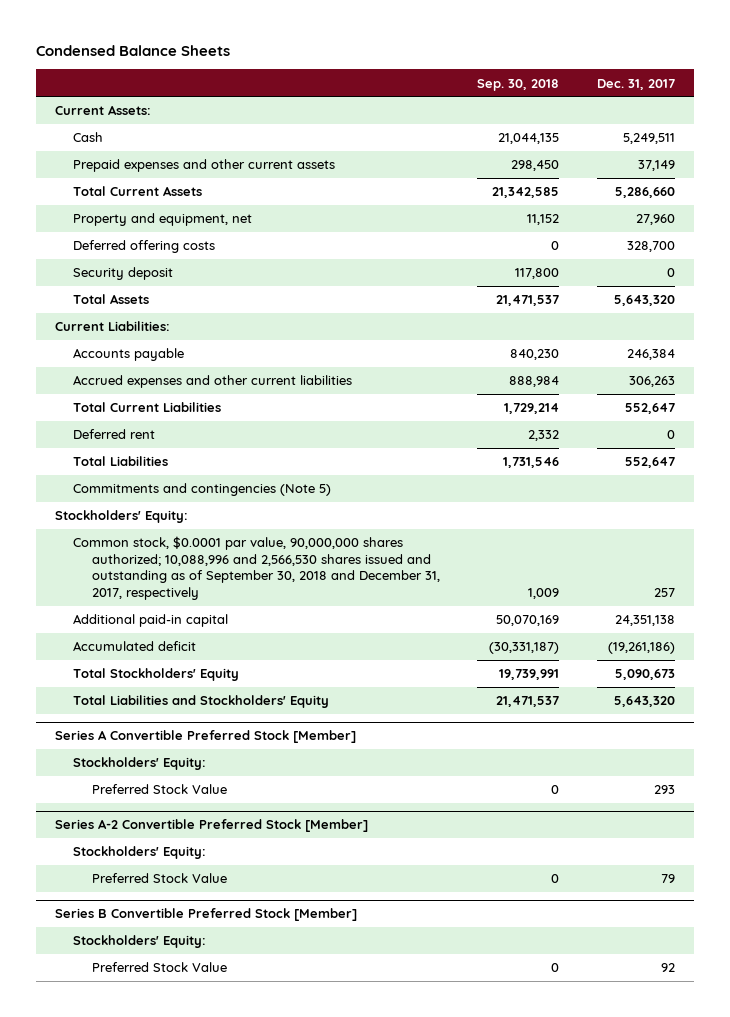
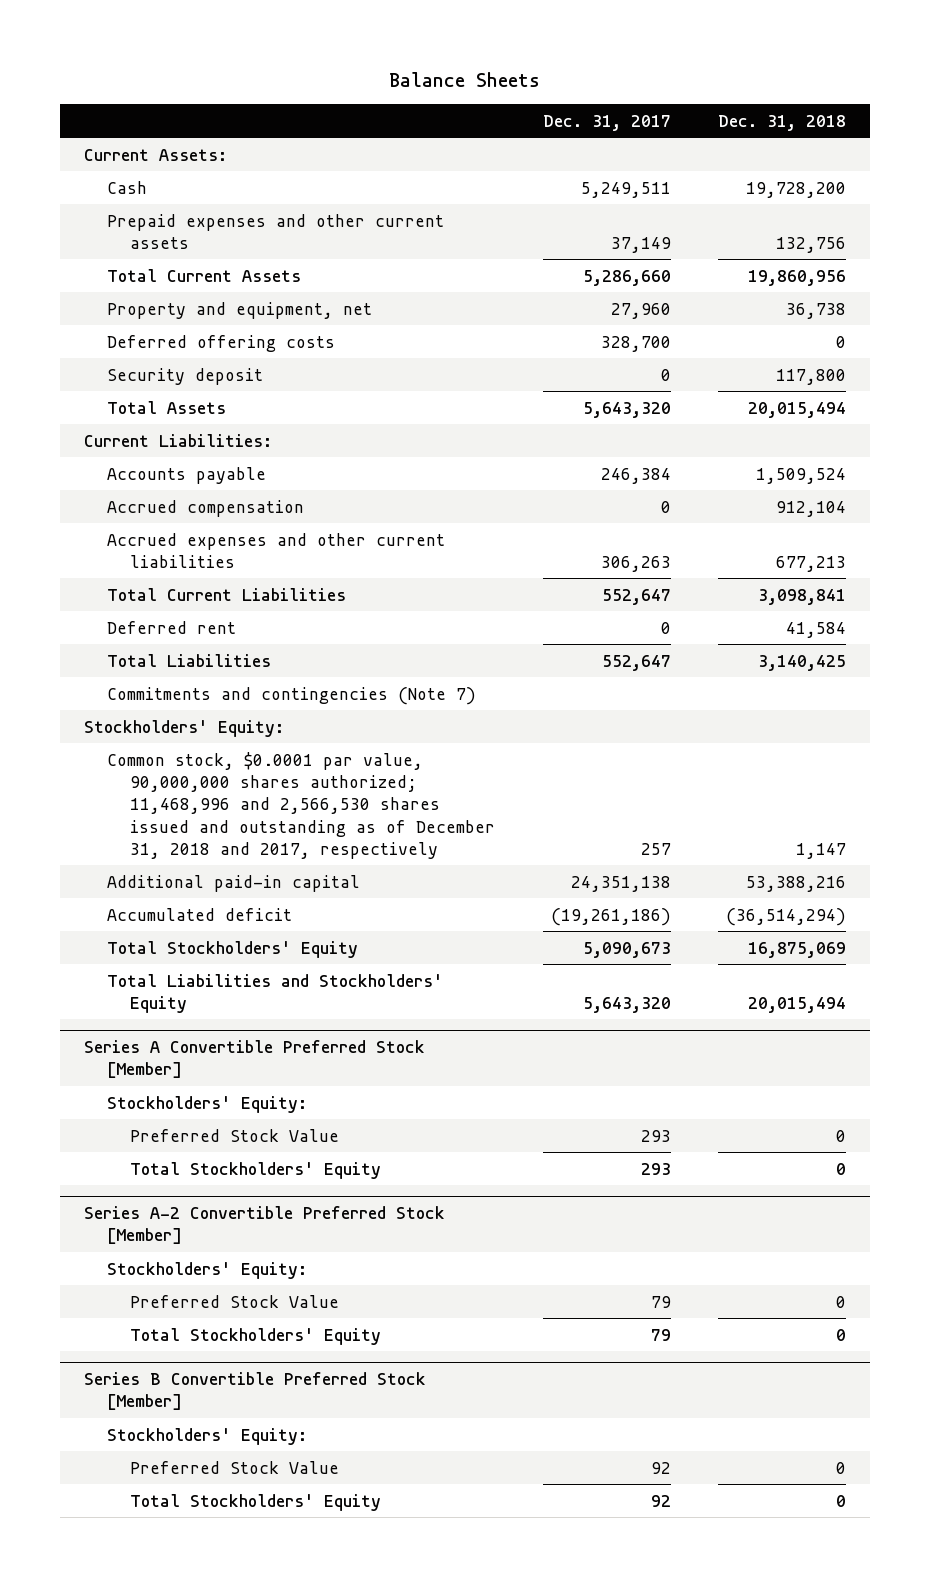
- Condensed Balance Sheets
+ Balance Sheets
- | Sep. 30, 2018 | Dec. 31, 2017
+ | Dec. 31, 2017 | Dec. 31, 2018
+ Accrued compensation | 0 | 912,104
- Commitments and contingencies (Note 5)
+ Commitments and contingencies (Note 7)
- Common stock, $0.0001 par value, 90,000,000 shares authorized; 10,088,996 and 2,566,530 shares issued and outstanding as of September 30, 2018 and December 31, 2017, respectively | 1,009 | 257
+ Common stock, $0.0001 par value, 90,000,000 shares authorized; 11,468,996 and 2,566,530 shares issued and outstanding as of December 31, 2018 and 2017, respectively | 257 | 1,147
@ Series A Convertible Preferred Stock [Member]
+ Total Stockholders' Equity | 293 | 0
@ Series A-2 Convertible Preferred Stock [Member]
+ Total Stockholders' Equity | 79 | 0
@ Series B Convertible Preferred Stock [Member]
+ Total Stockholders' Equity | 92 | 0

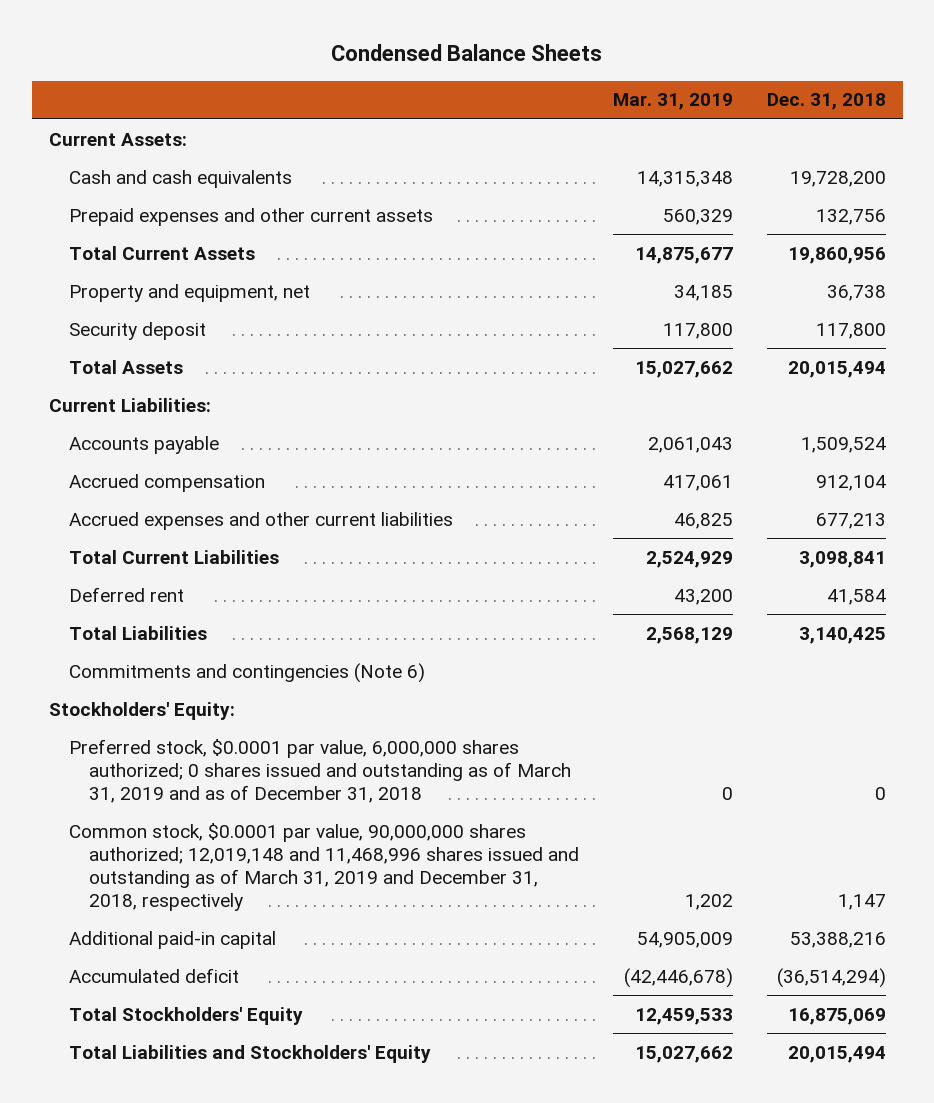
- Balance Sheets
+ Condensed Balance Sheets
- | Dec. 31, 2017 | Dec. 31, 2018
+ | Mar. 31, 2019 | Dec. 31, 2018
- Cash | 5,249,511 | 19,728,200
+ Cash and cash equivalents | 14,315,348 | 19,728,200
- Deferred offering costs | 328,700 | 0
- Commitments and contingencies (Note 7)
+ Commitments and contingencies (Note 6)
- Common stock, $0.0001 par value, 90,000,000 shares authorized; 11,468,996 and 2,566,530 shares issued and outstanding as of December 31, 2018 and 2017, respectively | 257 | 1,147
+ Preferred stock, $0.0001 par value, 6,000,000 shares authorized; 0 shares issued and outstanding as of March 31, 2019 and as of December 31, 2018 | 0 | 0
+ Common stock, $0.0001 par value, 90,000,000 shares authorized; 12,019,148 and 11,468,996 shares issued and outstanding as of March 31, 2019 and December 31, 2018, respectively | 1,202 | 1,147
- Series A Convertible Preferred Stock [Member]
- Stockholders' Equity:
- Preferred Stock Value | 293 | 0
- Total Stockholders' Equity | 293 | 0
- Series A-2 Convertible Preferred Stock [Member]
- Stockholders' Equity:
- Preferred Stock Value | 79 | 0
- Total Stockholders' Equity | 79 | 0
- Series B Convertible Preferred Stock [Member]
- Stockholders' Equity:
- Preferred Stock Value | 92 | 0
- Total Stockholders' Equity | 92 | 0

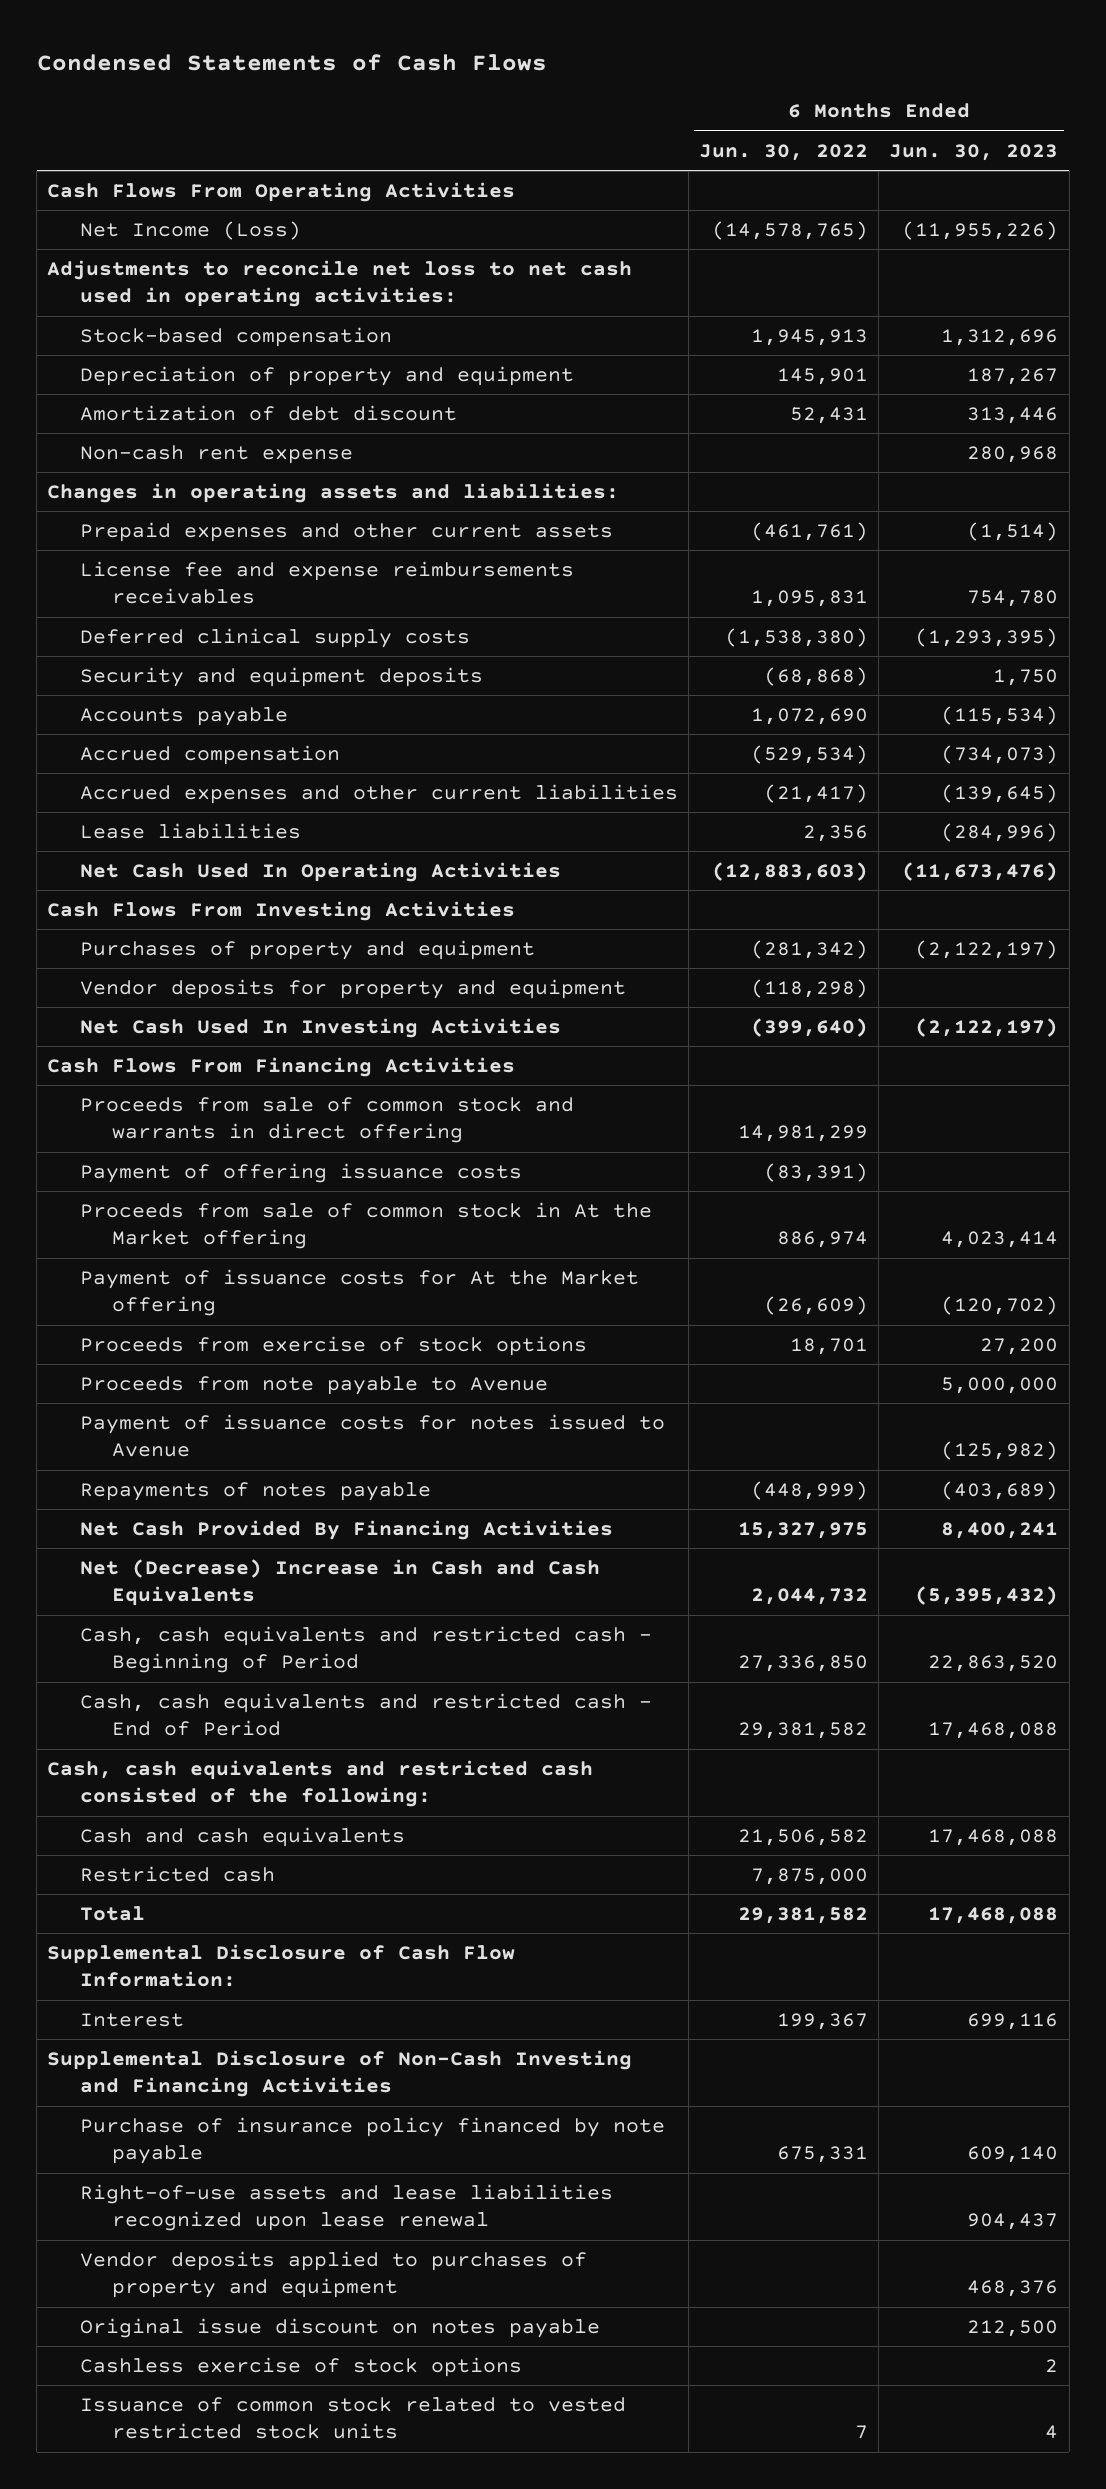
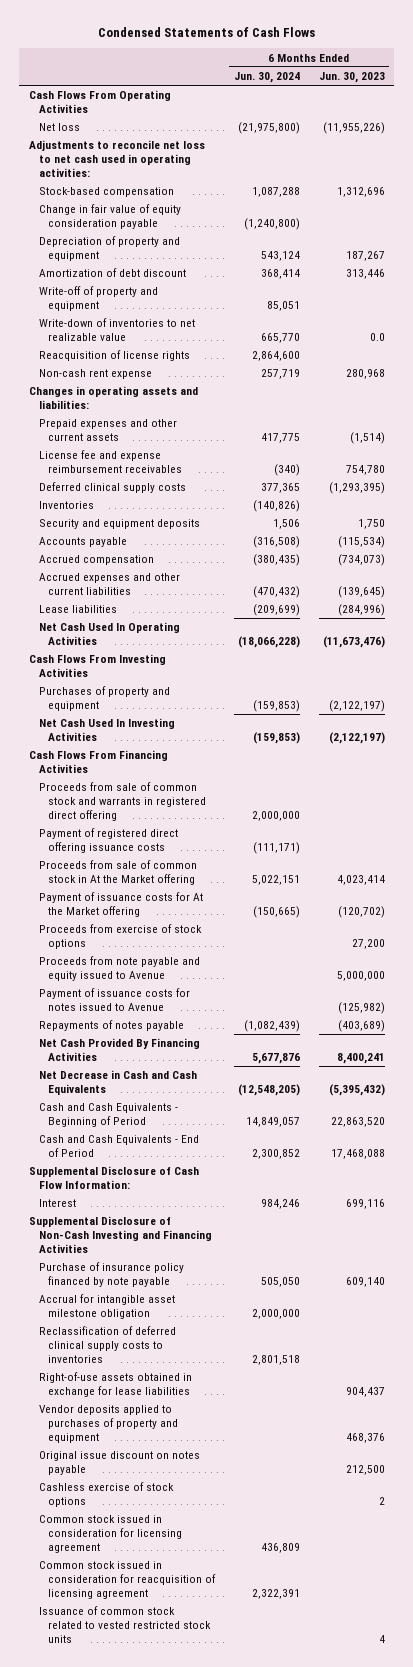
- | 6 Months Ended Jun. 30, 2022 | 6 Months Ended Jun. 30, 2023
+ | 6 Months Ended Jun. 30, 2024 | 6 Months Ended Jun. 30, 2023
- Net Income (Loss) | (14,578,765) | (11,955,226)
+ Net loss | (21,975,800) | (11,955,226)
+ Change in fair value of equity consideration payable | (1,240,800) |
+ Write-off of property and equipment | 85,051 |
+ Write-down of inventories to net realizable value | 665,770 | 0.0
+ Reacquisition of license rights | 2,864,600 |
- License fee and expense reimbursements receivables | 1,095,831 | 754,780
+ License fee and expense reimbursement receivables | (340) | 754,780
+ Inventories | (140,826) |
- Vendor deposits for property and equipment | (118,298) |
- Proceeds from sale of common stock and warrants in direct offering | 14,981,299 |
- Payment of offering issuance costs | (83,391) |
+ Proceeds from sale of common stock and warrants in registered direct offering | 2,000,000 |
+ Payment of registered direct offering issuance costs | (111,171) |
- Proceeds from note payable to Avenue | | 5,000,000
+ Proceeds from note payable and equity issued to Avenue | | 5,000,000
- Net (Decrease) Increase in Cash and Cash Equivalents | 2,044,732 | (5,395,432)
- Cash, cash equivalents and restricted cash - Beginning of Period | 27,336,850 | 22,863,520
- Cash, cash equivalents and restricted cash - End of Period | 29,381,582 | 17,468,088
- Cash, cash equivalents and restricted cash consisted of the following:
- Cash and cash equivalents | 21,506,582 | 17,468,088
- Restricted cash | 7,875,000 |
- Total | 29,381,582 | 17,468,088
+ Net Decrease in Cash and Cash Equivalents | (12,548,205) | (5,395,432)
+ Cash and Cash Equivalents - Beginning of Period | 14,849,057 | 22,863,520
+ Cash and Cash Equivalents - End of Period | 2,300,852 | 17,468,088
- Right-of-use assets and lease liabilities recognized upon lease renewal | | 904,437
+ Accrual for intangible asset milestone obligation | 2,000,000 |
+ Reclassification of deferred clinical supply costs to inventories | 2,801,518 |
+ Right-of-use assets obtained in exchange for lease liabilities | | 904,437
+ Common stock issued in consideration for licensing agreement | 436,809 |
+ Common stock issued in consideration for reacquisition of licensing agreement | 2,322,391 |

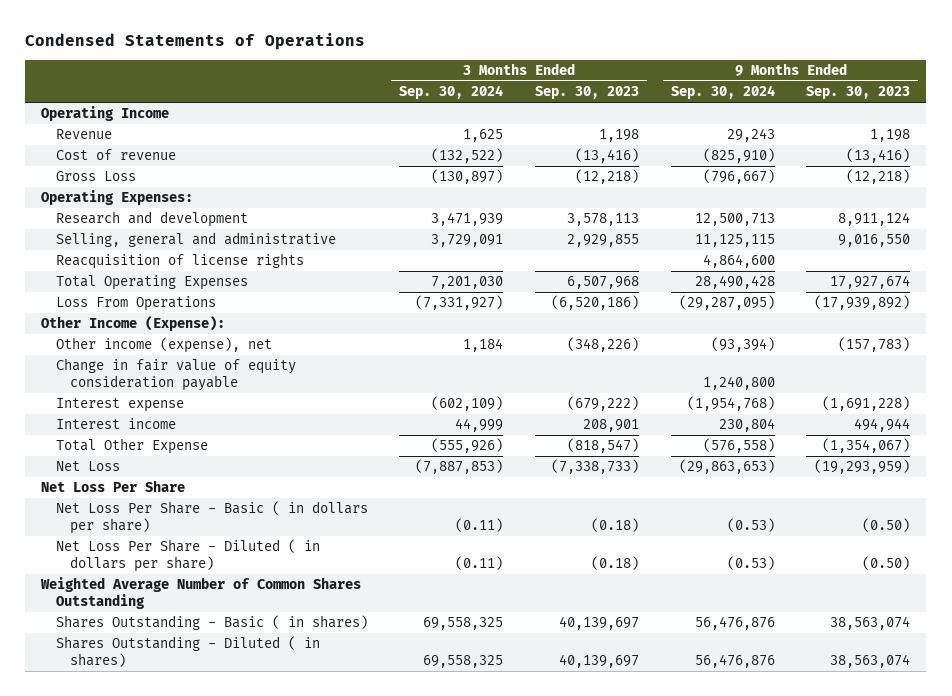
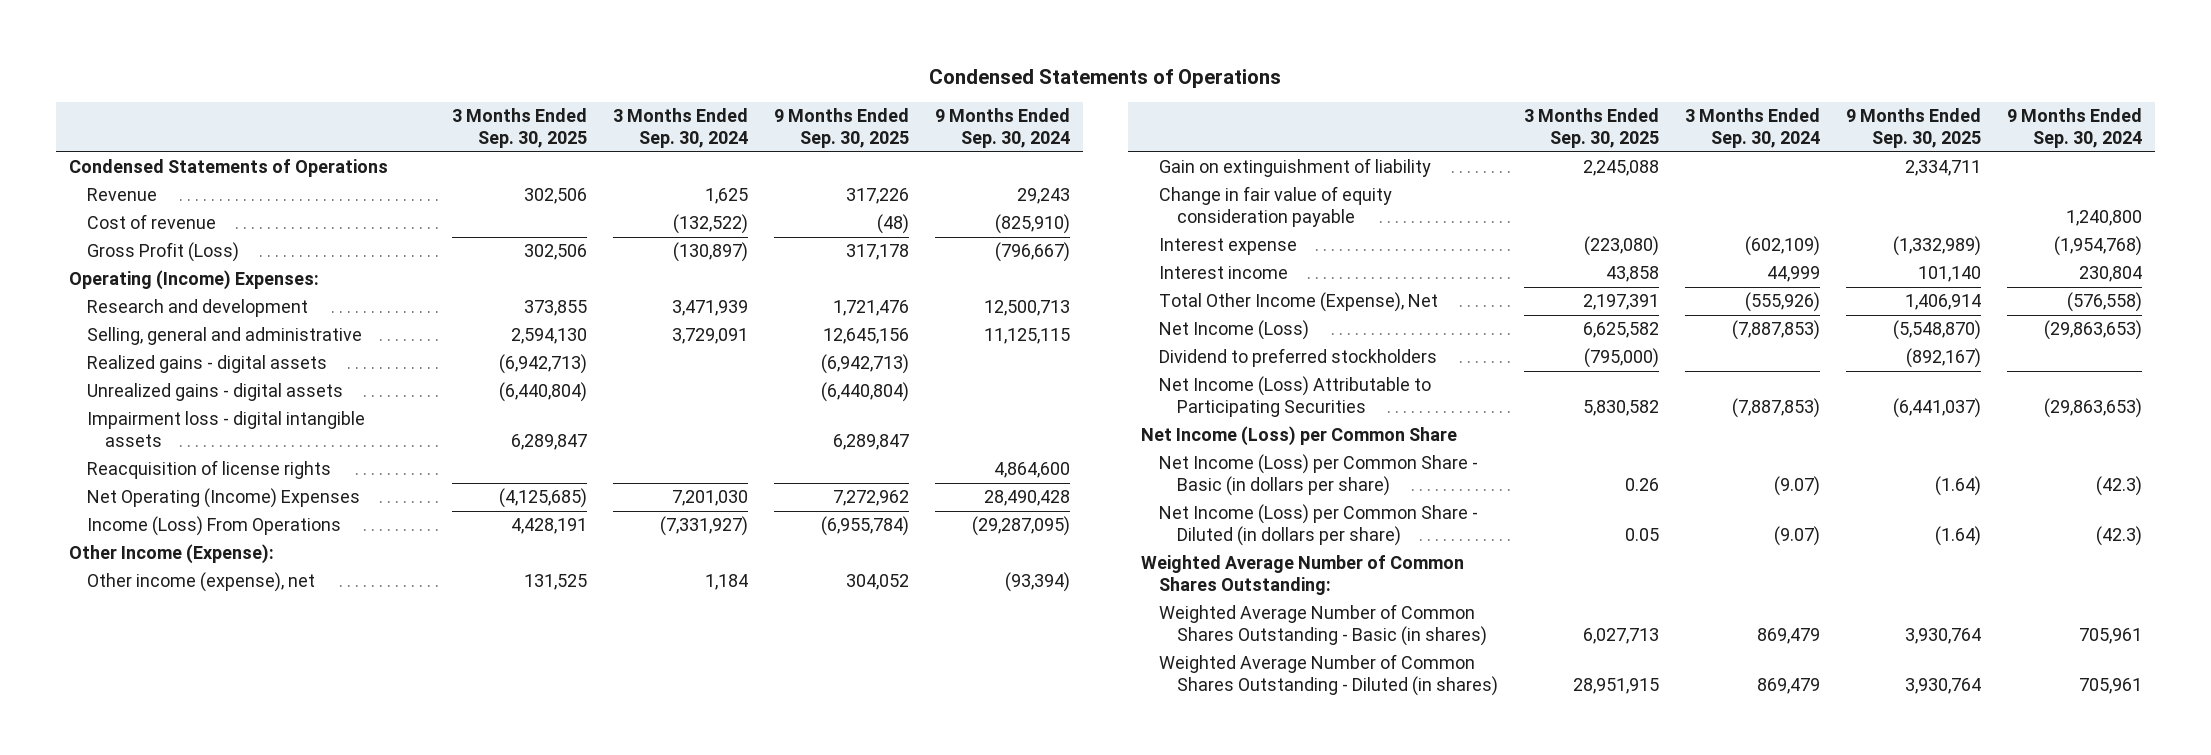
- | 3 Months Ended Sep. 30, 2024 | 3 Months Ended Sep. 30, 2023 | 9 Months Ended Sep. 30, 2024 | 9 Months Ended Sep. 30, 2023
+ | 3 Months Ended Sep. 30, 2025 | 3 Months Ended Sep. 30, 2024 | 9 Months Ended Sep. 30, 2025 | 9 Months Ended Sep. 30, 2024
- Operating Income
+ Condensed Statements of Operations
- Gross Loss | (130,897) | (12,218) | (796,667) | (12,218)
- Operating Expenses:
+ Gross Profit (Loss) | 302,506 | (130,897) | 317,178 | (796,667)
+ Operating (Income) Expenses:
+ Realized gains - digital assets | (6,942,713) | | (6,942,713) |
+ Unrealized gains - digital assets | (6,440,804) | | (6,440,804) |
+ Impairment loss - digital intangible assets | 6,289,847 | | 6,289,847 |
- Total Operating Expenses | 7,201,030 | 6,507,968 | 28,490,428 | 17,927,674
- Loss From Operations | (7,331,927) | (6,520,186) | (29,287,095) | (17,939,892)
+ Net Operating (Income) Expenses | (4,125,685) | 7,201,030 | 7,272,962 | 28,490,428
+ Income (Loss) From Operations | 4,428,191 | (7,331,927) | (6,955,784) | (29,287,095)
+ Gain on extinguishment of liability | 2,245,088 | | 2,334,711 |
- Total Other Expense | (555,926) | (818,547) | (576,558) | (1,354,067)
- Net Loss | (7,887,853) | (7,338,733) | (29,863,653) | (19,293,959)
- Net Loss Per Share
- Net Loss Per Share - Basic ( in dollars per share) | (0.11) | (0.18) | (0.53) | (0.50)
- Net Loss Per Share - Diluted ( in dollars per share) | (0.11) | (0.18) | (0.53) | (0.50)
- Weighted Average Number of Common Shares Outstanding
- Shares Outstanding - Basic ( in shares) | 69,558,325 | 40,139,697 | 56,476,876 | 38,563,074
- Shares Outstanding - Diluted ( in shares) | 69,558,325 | 40,139,697 | 56,476,876 | 38,563,074
+ Total Other Income (Expense), Net | 2,197,391 | (555,926) | 1,406,914 | (576,558)
+ Net Income (Loss) | 6,625,582 | (7,887,853) | (5,548,870) | (29,863,653)
+ Dividend to preferred stockholders | (795,000) | | (892,167) |
+ Net Income (Loss) Attributable to Participating Securities | 5,830,582 | (7,887,853) | (6,441,037) | (29,863,653)
+ Net Income (Loss) per Common Share
+ Net Income (Loss) per Common Share - Basic (in dollars per share) | 0.26 | (9.07) | (1.64) | (42.3)
+ Net Income (Loss) per Common Share - Diluted (in dollars per share) | 0.05 | (9.07) | (1.64) | (42.3)
+ Weighted Average Number of Common Shares Outstanding:
+ Weighted Average Number of Common Shares Outstanding - Basic (in shares) | 6,027,713 | 869,479 | 3,930,764 | 705,961
+ Weighted Average Number of Common Shares Outstanding - Diluted (in shares) | 28,951,915 | 869,479 | 3,930,764 | 705,961

